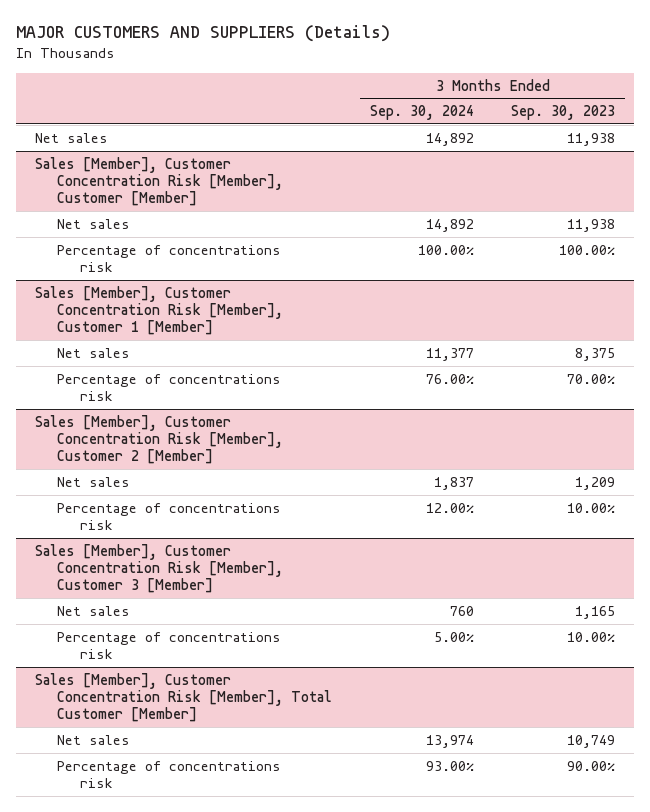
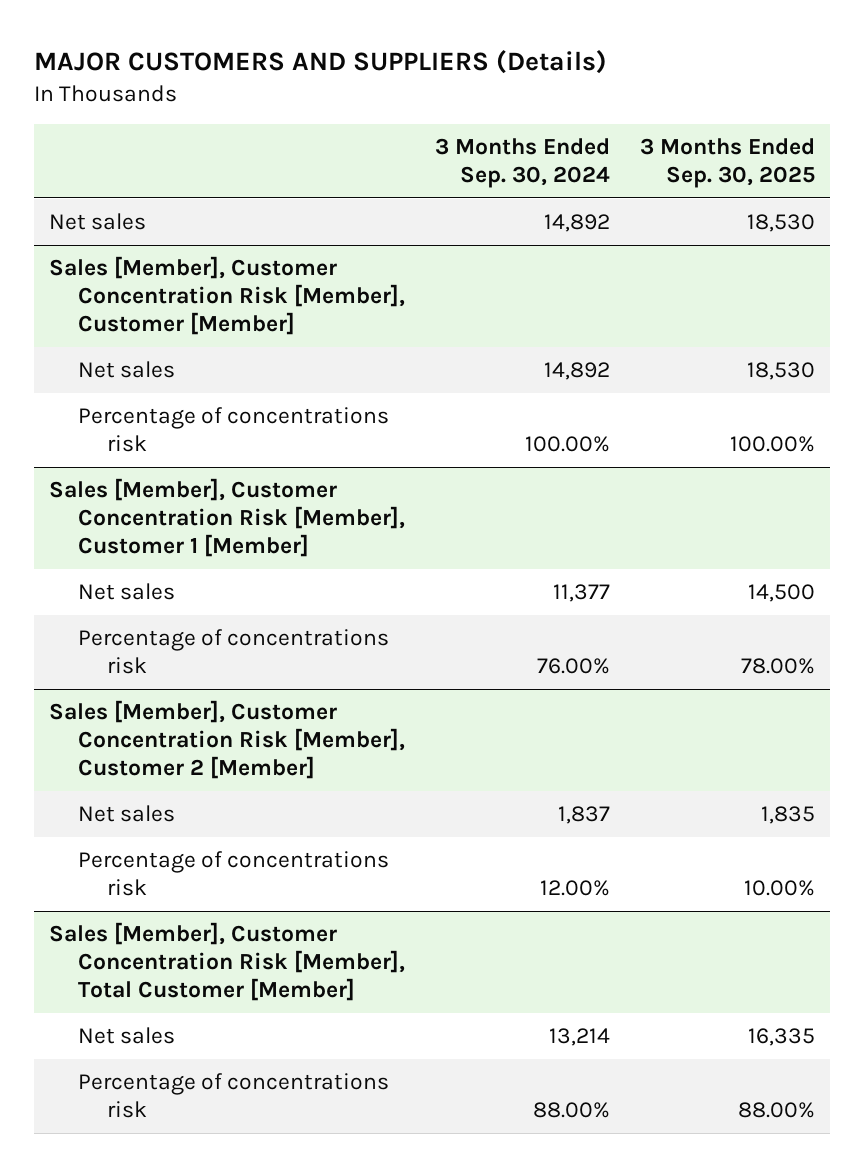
- | 3 Months Ended Sep. 30, 2024 | 3 Months Ended Sep. 30, 2023
+ | 3 Months Ended Sep. 30, 2024 | 3 Months Ended Sep. 30, 2025
- Sales [Member], Customer Concentration Risk [Member], Customer 3 [Member]
- Net sales | 760 | 1,165
- Percentage of concentrations risk | 5.00% | 10.00%
@ Sales [Member], Customer Concentration Risk [Member], Total Customer [Member]
- Net sales | 13,974 | 10,749
- Percentage of concentrations risk | 93.00% | 90.00%
+ Net sales | 13,214 | 16,335
+ Percentage of concentrations risk | 88.00% | 88.00%

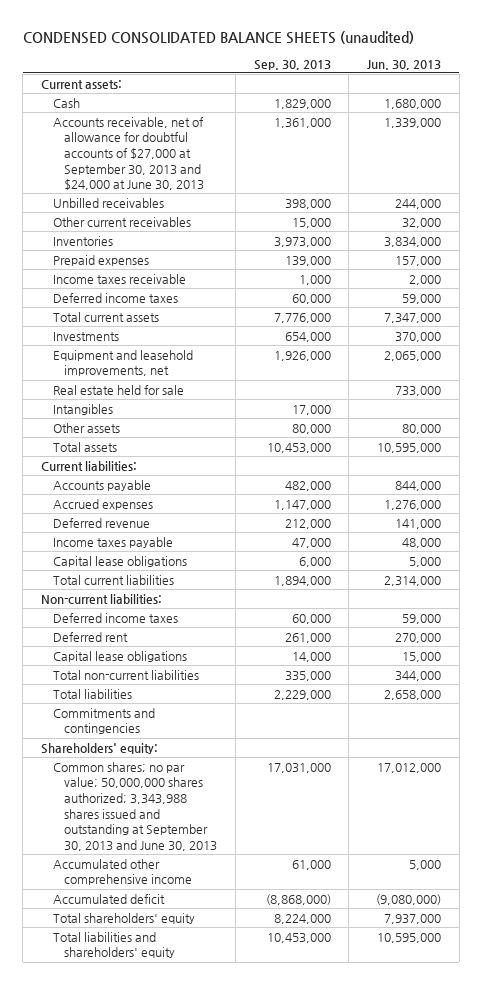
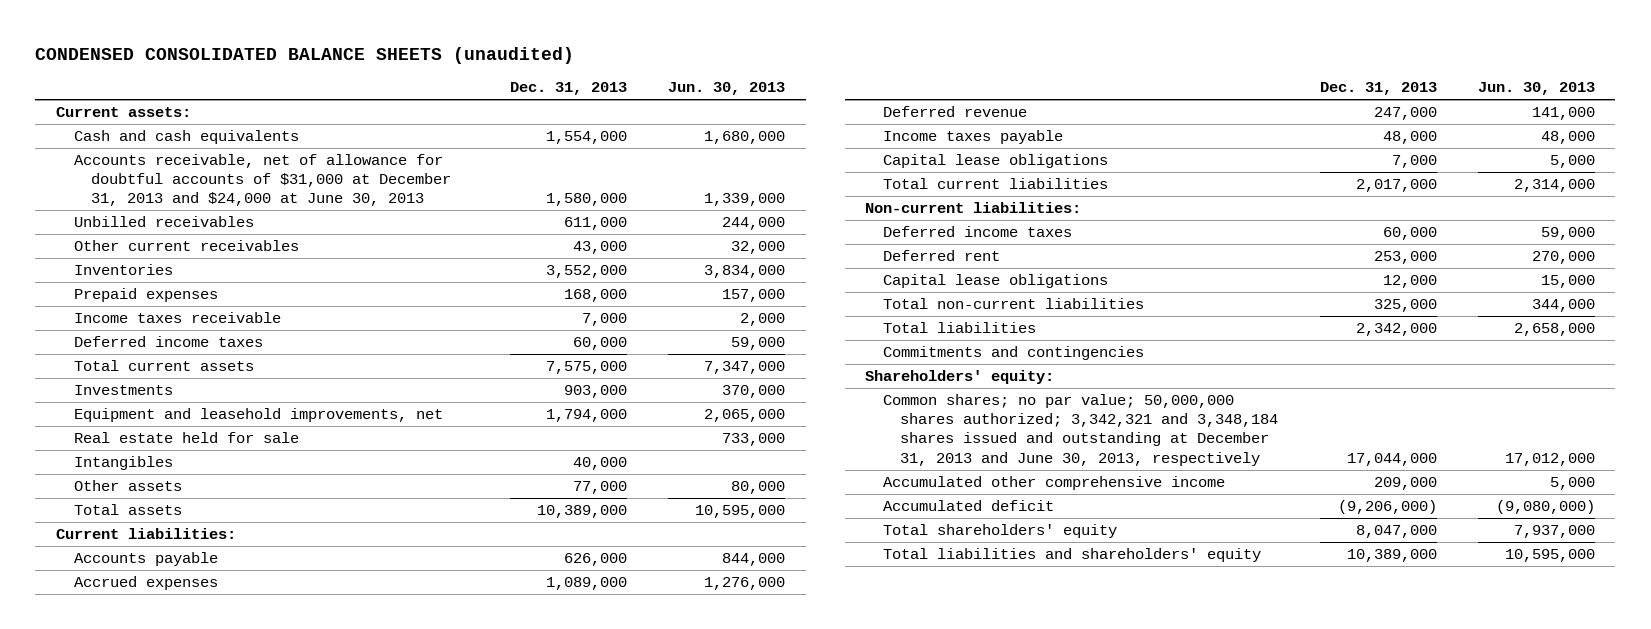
- | Sep. 30, 2013 | Jun. 30, 2013
+ | Dec. 31, 2013 | Jun. 30, 2013
- Cash | 1,829,000 | 1,680,000
- Accounts receivable, net of allowance for doubtful accounts of $27,000 at September 30, 2013 and $24,000 at June 30, 2013 | 1,361,000 | 1,339,000
+ Cash and cash equivalents | 1,554,000 | 1,680,000
+ Accounts receivable, net of allowance for doubtful accounts of $31,000 at December 31, 2013 and $24,000 at June 30, 2013 | 1,580,000 | 1,339,000
- Common shares; no par value; 50,000,000 shares authorized; 3,343,988 shares issued and outstanding at September 30, 2013 and June 30, 2013 | 17,031,000 | 17,012,000
+ Common shares; no par value; 50,000,000 shares authorized; 3,342,321 and 3,348,184 shares issued and outstanding at December 31, 2013 and June 30, 2013, respectively | 17,044,000 | 17,012,000

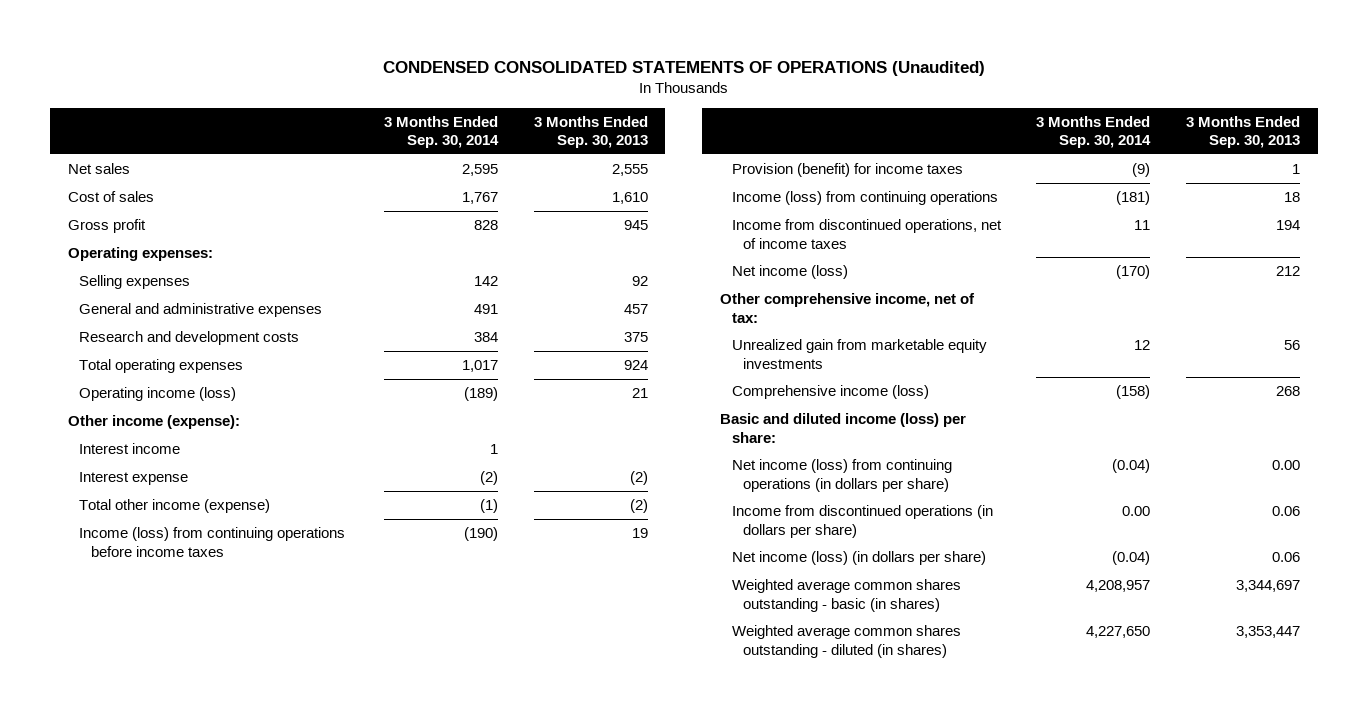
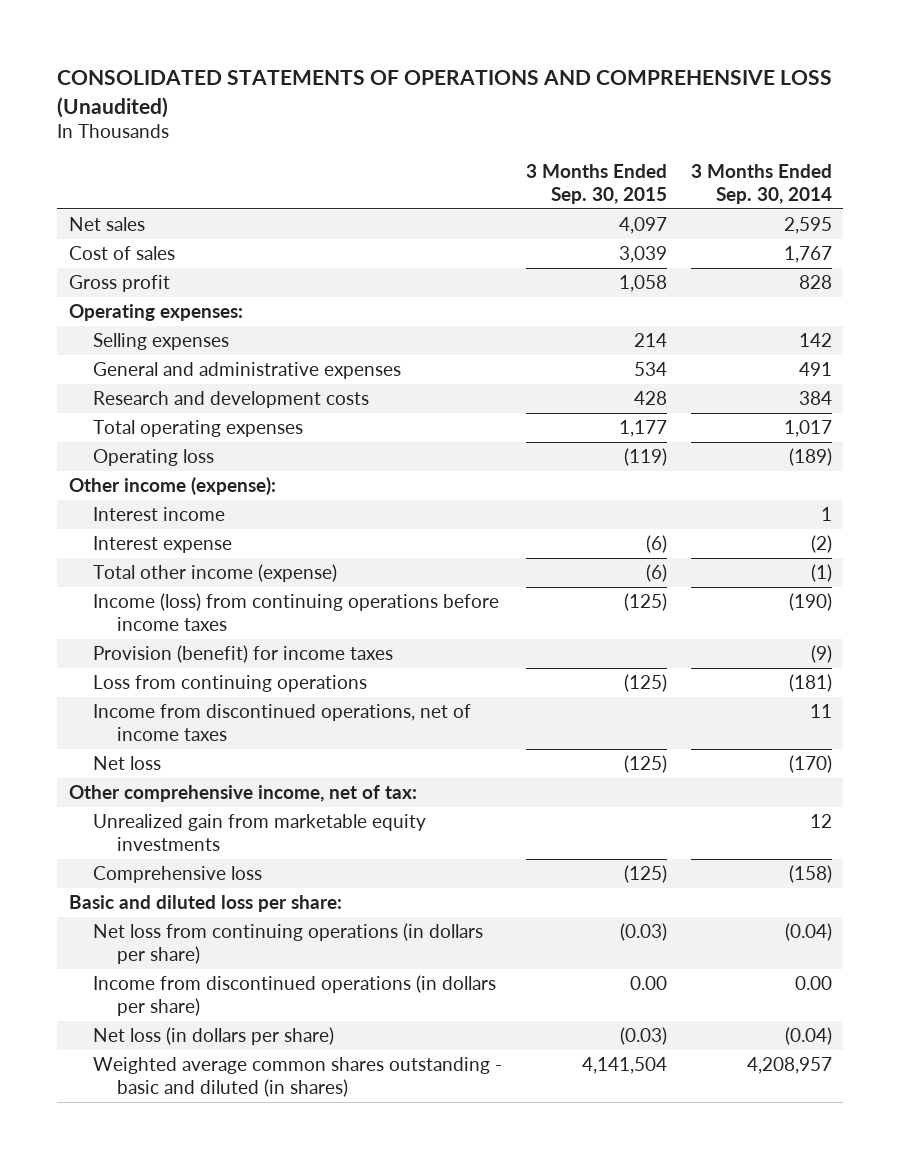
- CONDENSED CONSOLIDATED STATEMENTS OF OPERATIONS (Unaudited)
+ CONSOLIDATED STATEMENTS OF OPERATIONS AND COMPREHENSIVE LOSS (Unaudited)
- | 3 Months Ended Sep. 30, 2014 | 3 Months Ended Sep. 30, 2013
+ | 3 Months Ended Sep. 30, 2015 | 3 Months Ended Sep. 30, 2014
- Operating income (loss) | (189) | 21
+ Operating loss | (119) | (189)
- Income (loss) from continuing operations | (181) | 18
+ Loss from continuing operations | (125) | (181)
- Net income (loss) | (170) | 212
+ Net loss | (125) | (170)
- Comprehensive income (loss) | (158) | 268
- Basic and diluted income (loss) per share:
- Net income (loss) from continuing operations (in dollars per share) | (0.04) | 0.00
+ Comprehensive loss | (125) | (158)
+ Basic and diluted loss per share:
+ Net loss from continuing operations (in dollars per share) | (0.03) | (0.04)
- Net income (loss) (in dollars per share) | (0.04) | 0.06
- Weighted average common shares outstanding - basic (in shares) | 4,208,957 | 3,344,697
- Weighted average common shares outstanding - diluted (in shares) | 4,227,650 | 3,353,447
+ Net loss (in dollars per share) | (0.03) | (0.04)
+ Weighted average common shares outstanding - basic and diluted (in shares) | 4,141,504 | 4,208,957

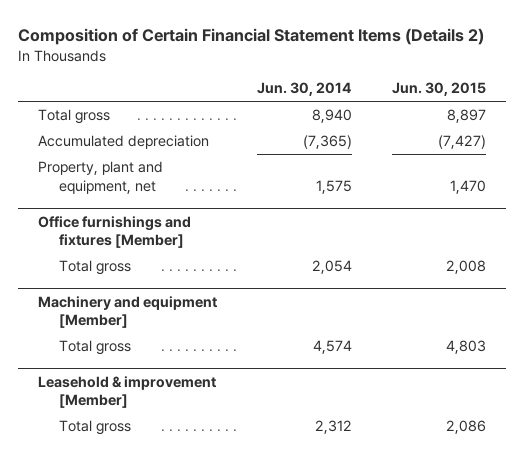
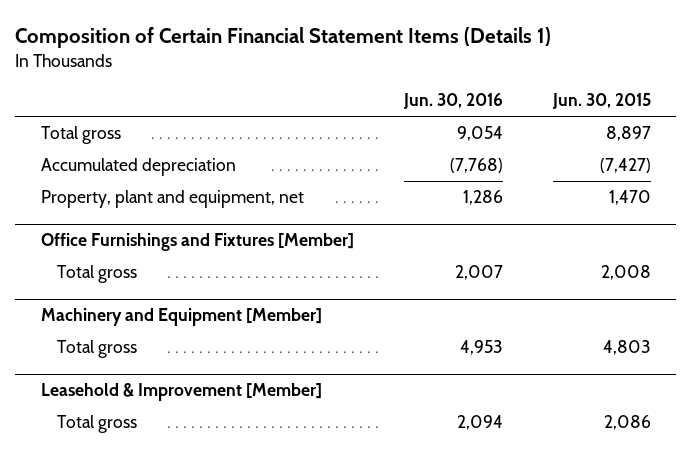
- Composition of Certain Financial Statement Items (Details 2)
+ Composition of Certain Financial Statement Items (Details 1)
- | Jun. 30, 2014 | Jun. 30, 2015
+ | Jun. 30, 2016 | Jun. 30, 2015
- Office furnishings and fixtures [Member]
+ Office Furnishings and Fixtures [Member]
- Machinery and equipment [Member]
+ Machinery and Equipment [Member]
- Leasehold & improvement [Member]
+ Leasehold & Improvement [Member]

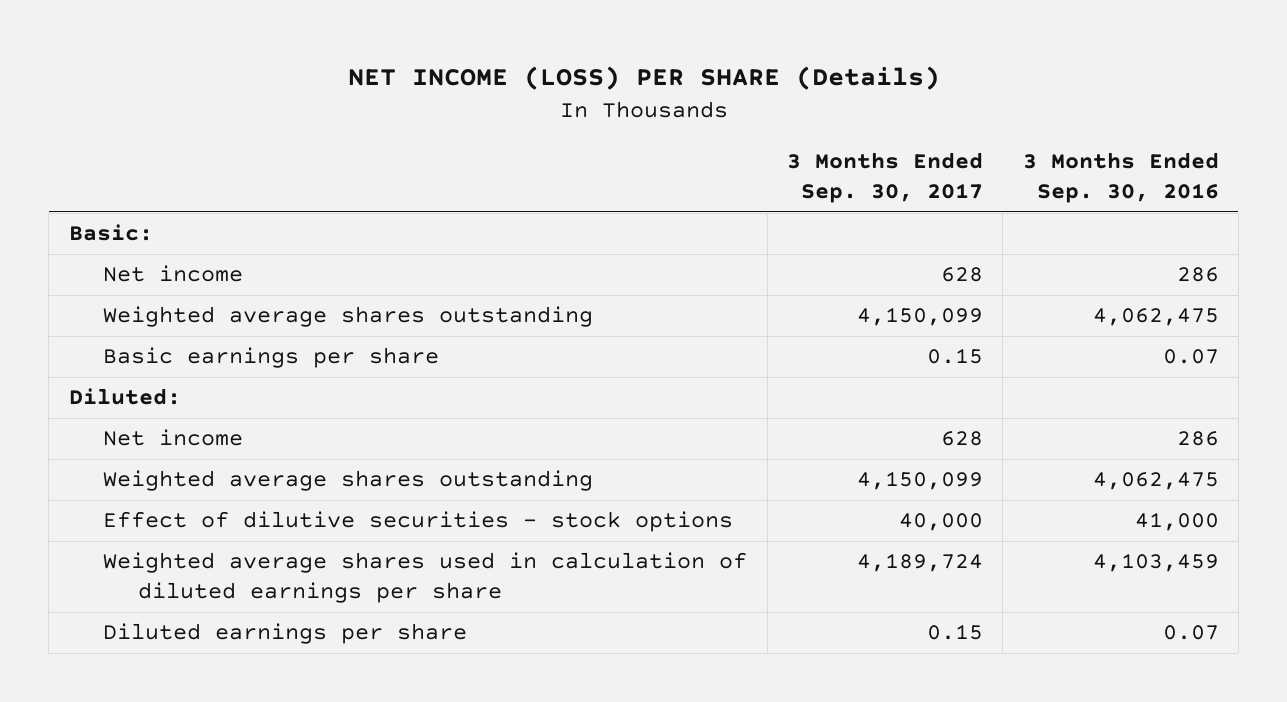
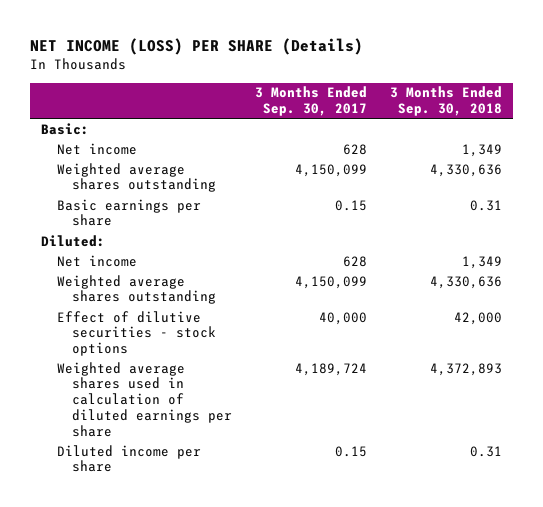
- | 3 Months Ended Sep. 30, 2017 | 3 Months Ended Sep. 30, 2016
+ | 3 Months Ended Sep. 30, 2017 | 3 Months Ended Sep. 30, 2018
- Diluted earnings per share | 0.15 | 0.07
+ Diluted income per share | 0.15 | 0.31

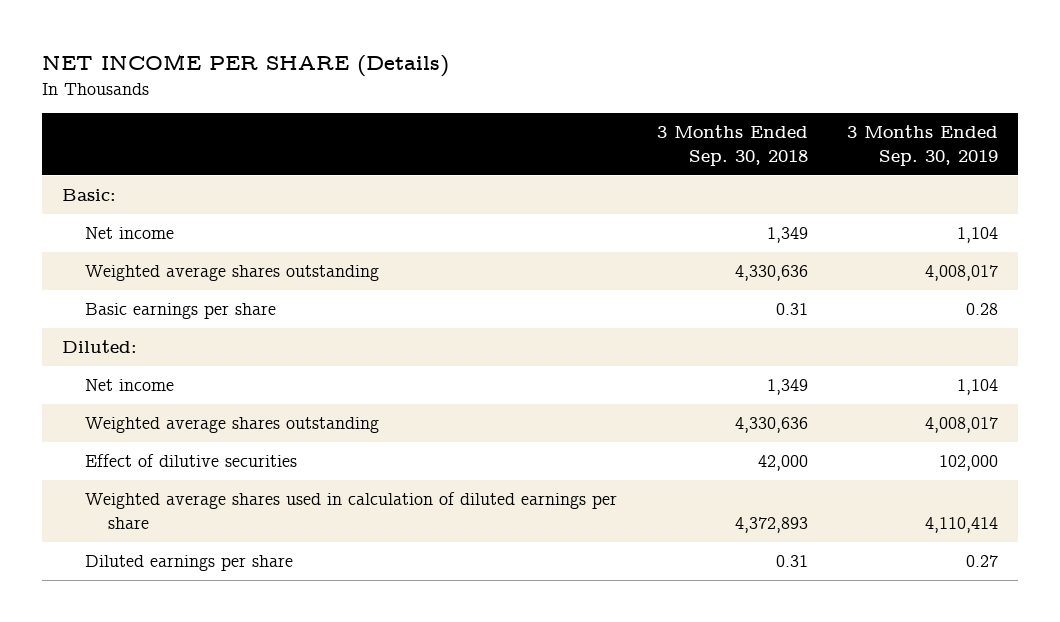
- NET INCOME (LOSS) PER SHARE (Details)
+ NET INCOME PER SHARE (Details)
- | 3 Months Ended Sep. 30, 2017 | 3 Months Ended Sep. 30, 2018
+ | 3 Months Ended Sep. 30, 2018 | 3 Months Ended Sep. 30, 2019
- Effect of dilutive securities - stock options | 40,000 | 42,000
+ Effect of dilutive securities | 42,000 | 102,000
- Diluted income per share | 0.15 | 0.31
+ Diluted earnings per share | 0.31 | 0.27

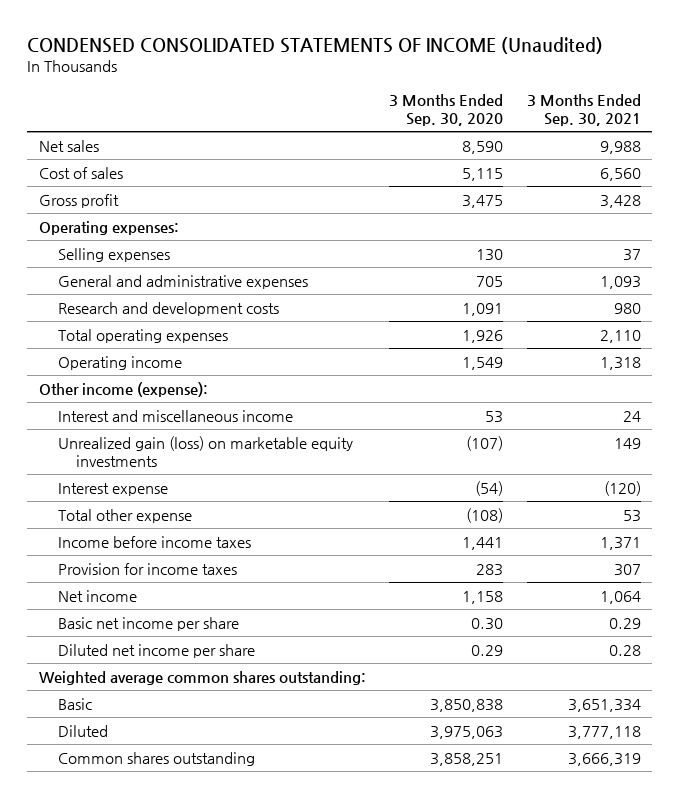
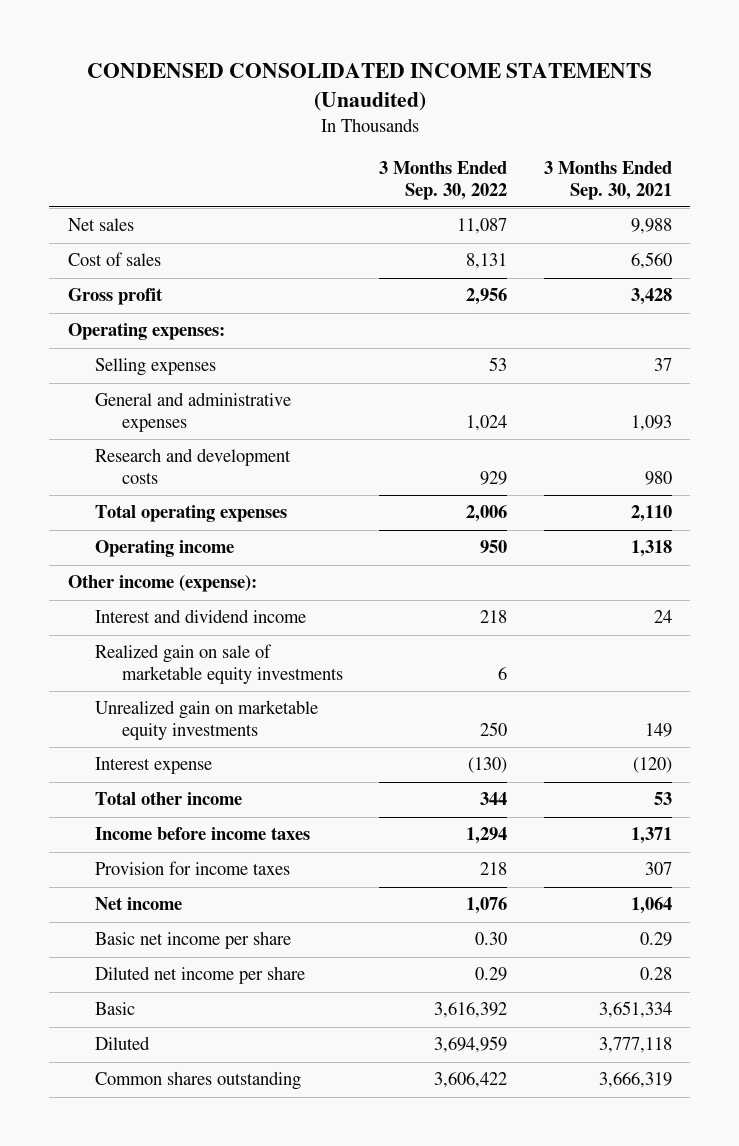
- CONDENSED CONSOLIDATED STATEMENTS OF INCOME (Unaudited)
+ CONDENSED CONSOLIDATED INCOME STATEMENTS (Unaudited)
- | 3 Months Ended Sep. 30, 2020 | 3 Months Ended Sep. 30, 2021
+ | 3 Months Ended Sep. 30, 2022 | 3 Months Ended Sep. 30, 2021
- Interest and miscellaneous income | 53 | 24
- Unrealized gain (loss) on marketable equity investments | (107) | 149
+ Interest and dividend income | 218 | 24
+ Realized gain on sale of marketable equity investments | 6 |
+ Unrealized gain on marketable equity investments | 250 | 149
- Total other expense | (108) | 53
+ Total other income | 344 | 53
- Weighted average common shares outstanding:

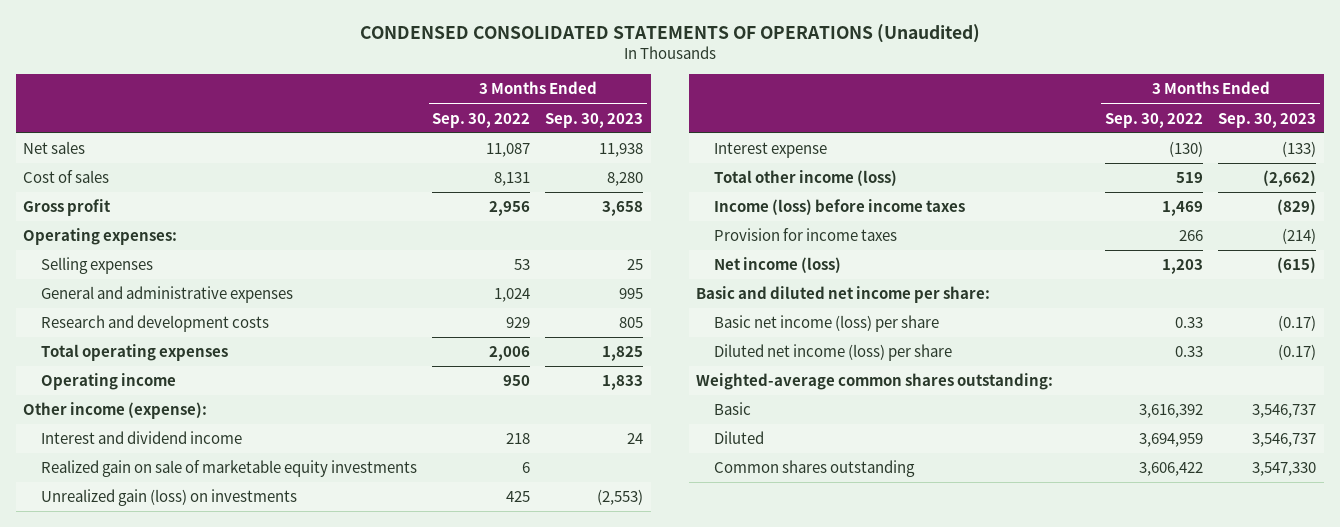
- CONDENSED CONSOLIDATED INCOME STATEMENTS (Unaudited)
+ CONDENSED CONSOLIDATED STATEMENTS OF OPERATIONS (Unaudited)
- | 3 Months Ended Sep. 30, 2022 | 3 Months Ended Sep. 30, 2021
+ | 3 Months Ended Sep. 30, 2022 | 3 Months Ended Sep. 30, 2023
- Unrealized gain on marketable equity investments | 250 | 149
+ Unrealized gain (loss) on investments | 425 | (2,553)
- Total other income | 344 | 53
- Income before income taxes | 1,294 | 1,371
- Provision for income taxes | 218 | 307
- Net income | 1,076 | 1,064
- Basic net income per share | 0.30 | 0.29
- Diluted net income per share | 0.29 | 0.28
+ Total other income (loss) | 519 | (2,662)
+ Income (loss) before income taxes | 1,469 | (829)
+ Provision for income taxes | 266 | (214)
+ Net income (loss) | 1,203 | (615)
+ Basic and diluted net income per share:
+ Basic net income (loss) per share | 0.33 | (0.17)
+ Diluted net income (loss) per share | 0.33 | (0.17)
+ Weighted-average common shares outstanding:

